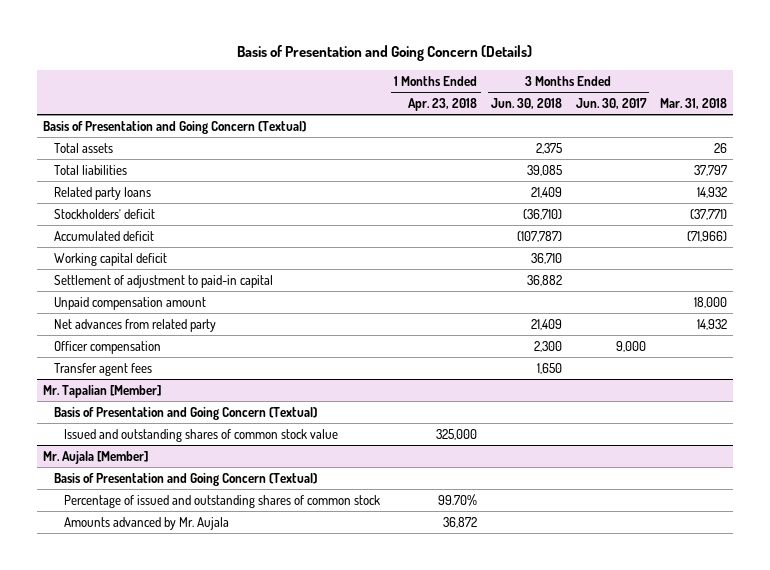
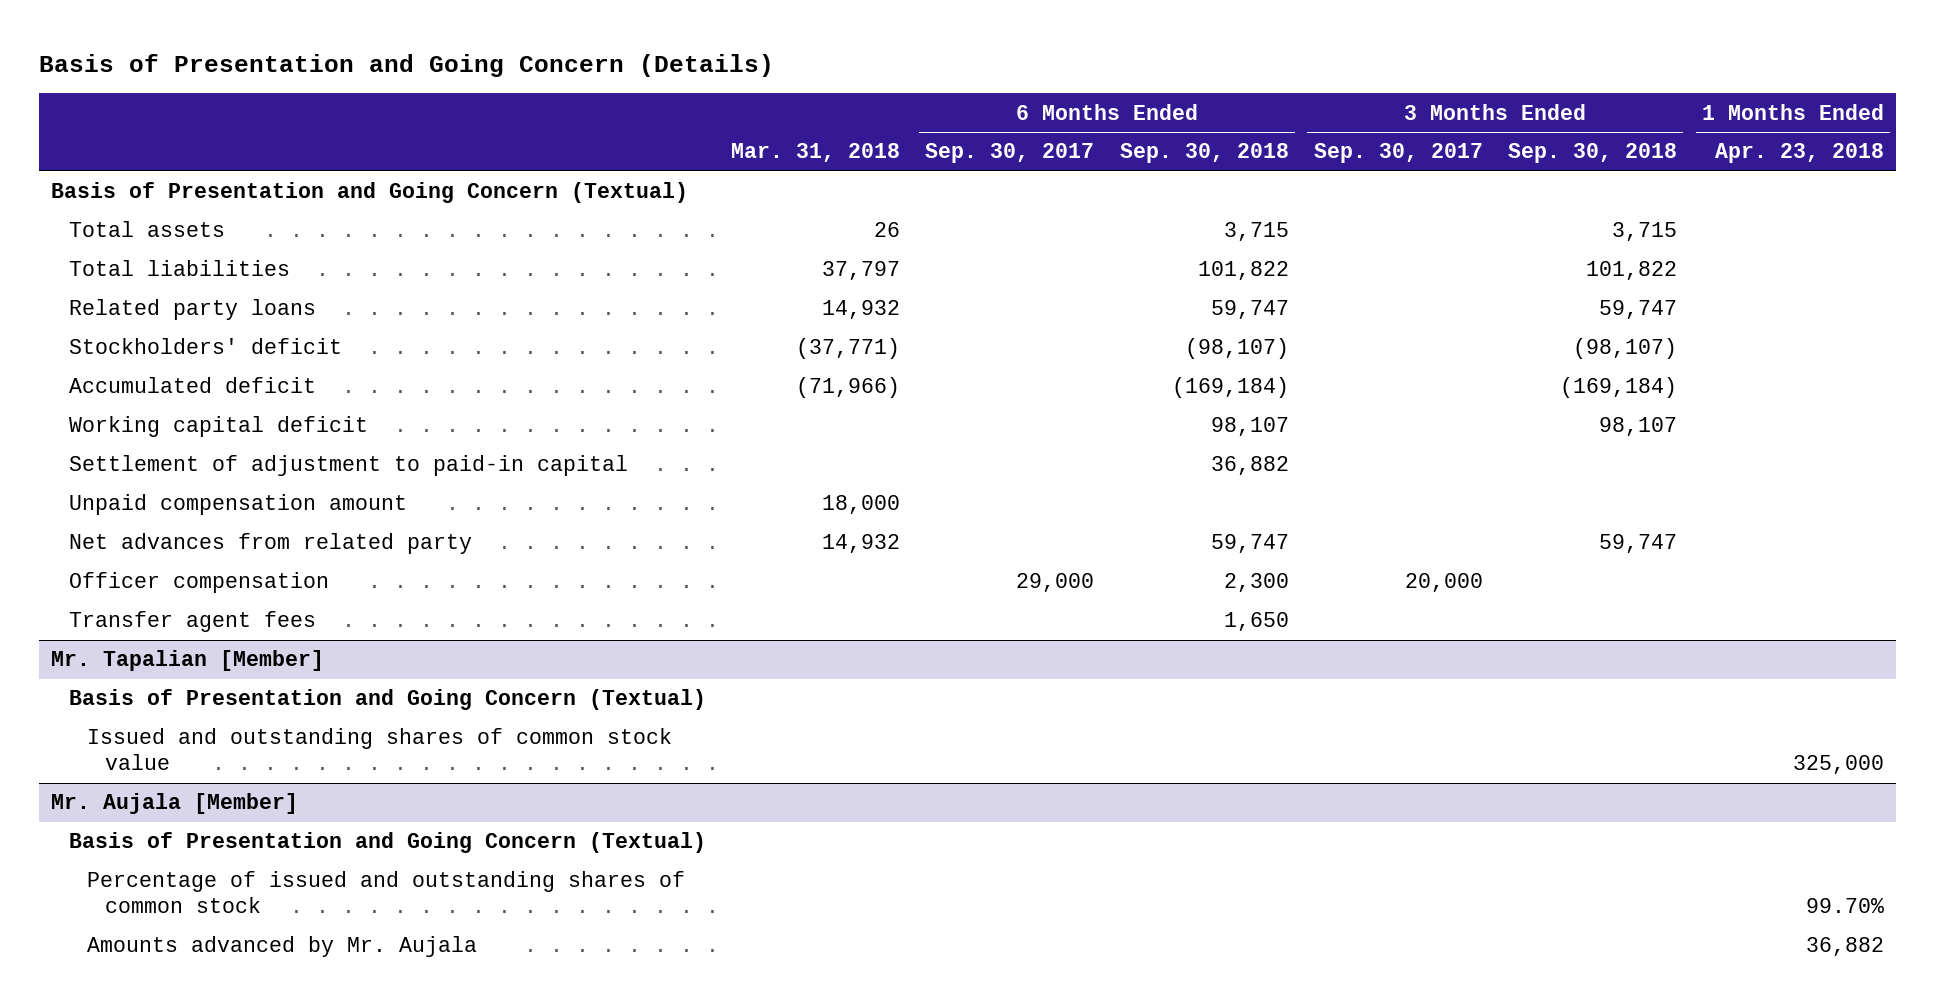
- | 1 Months Ended Apr. 23, 2018 | 3 Months Ended Jun. 30, 2018 | 3 Months Ended Jun. 30, 2017 | Mar. 31, 2018
+ | Mar. 31, 2018 | 6 Months Ended Sep. 30, 2017 | 6 Months Ended Sep. 30, 2018 | 3 Months Ended Sep. 30, 2017 | 3 Months Ended Sep. 30, 2018 | 1 Months Ended Apr. 23, 2018
@ Mr. Aujala [Member]
- Amounts advanced by Mr. Aujala | 36,872 | | |
+ Amounts advanced by Mr. Aujala | | | | | | 36,882

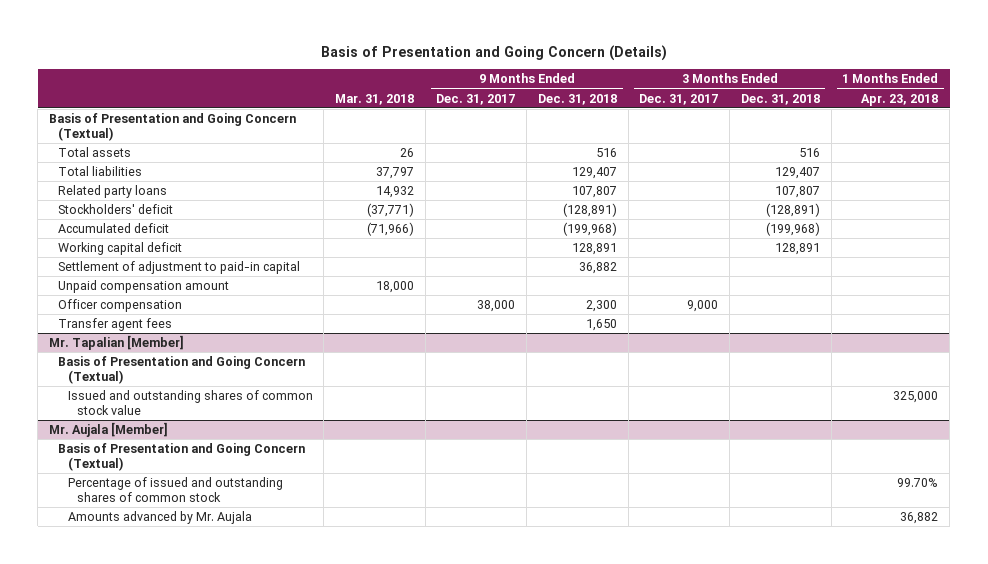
- | Mar. 31, 2018 | 6 Months Ended Sep. 30, 2017 | 6 Months Ended Sep. 30, 2018 | 3 Months Ended Sep. 30, 2017 | 3 Months Ended Sep. 30, 2018 | 1 Months Ended Apr. 23, 2018
+ | Mar. 31, 2018 | 9 Months Ended Dec. 31, 2017 | 9 Months Ended Dec. 31, 2018 | 3 Months Ended Dec. 31, 2017 | 3 Months Ended Dec. 31, 2018 | 1 Months Ended Apr. 23, 2018
- Net advances from related party | 14,932 | | 59,747 | | 59,747 |

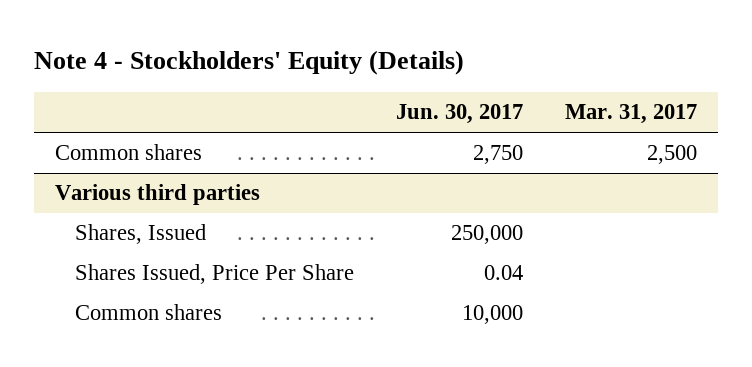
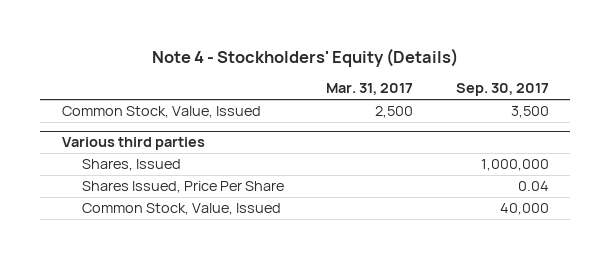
- | Jun. 30, 2017 | Mar. 31, 2017
+ | Mar. 31, 2017 | Sep. 30, 2017
- Common shares | 2,750 | 2,500
+ Common Stock, Value, Issued | 2,500 | 3,500
@ Various third parties
- Common shares | 10,000 |
+ Common Stock, Value, Issued | | 40,000

